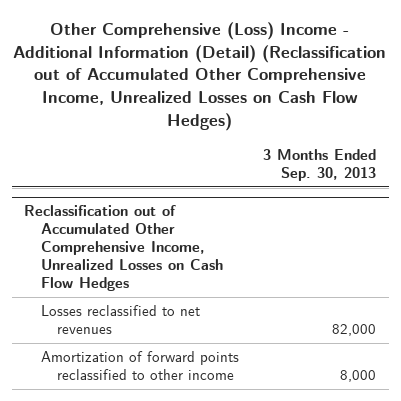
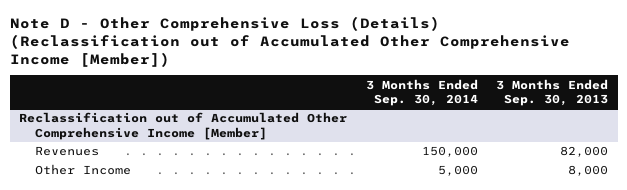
- Other Comprehensive (Loss) Income - Additional Information (Detail) (Reclassification out of Accumulated Other Comprehensive Income, Unrealized Losses on Cash Flow Hedges)
+ Note D - Other Comprehensive Loss (Details) (Reclassification out of Accumulated Other Comprehensive Income [Member])
- | 3 Months Ended Sep. 30, 2013
+ | 3 Months Ended Sep. 30, 2014 | 3 Months Ended Sep. 30, 2013
- Reclassification out of Accumulated Other Comprehensive Income, Unrealized Losses on Cash Flow Hedges
- Losses reclassified to net revenues | 82,000
- Amortization of forward points reclassified to other income | 8,000
+ Reclassification out of Accumulated Other Comprehensive Income [Member]
+ Revenues | 150,000 | 82,000
+ Other Income | 5,000 | 8,000

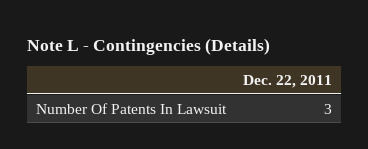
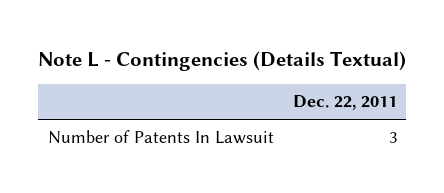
- Note L - Contingencies (Details)
+ Note L - Contingencies (Details Textual)
- Number Of Patents In Lawsuit | 3
+ Number of Patents In Lawsuit | 3

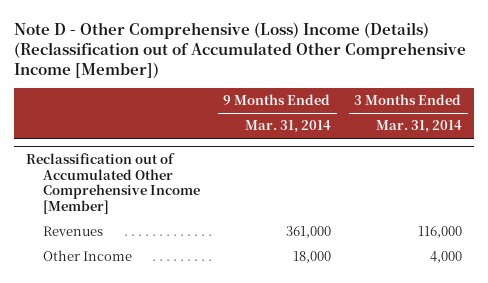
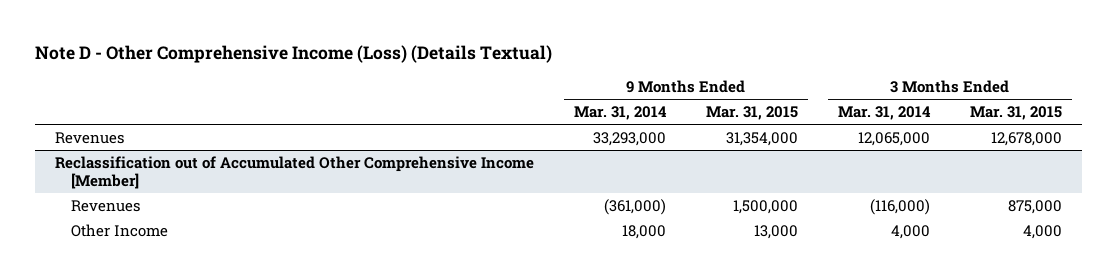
- Note D - Other Comprehensive (Loss) Income (Details) (Reclassification out of Accumulated Other Comprehensive Income [Member])
+ Note D - Other Comprehensive Income (Loss) (Details Textual)
- | 9 Months Ended Mar. 31, 2014 | 3 Months Ended Mar. 31, 2014
+ | 9 Months Ended Mar. 31, 2014 | 9 Months Ended Mar. 31, 2015 | 3 Months Ended Mar. 31, 2014 | 3 Months Ended Mar. 31, 2015
+ Revenues | 33,293,000 | 31,354,000 | 12,065,000 | 12,678,000
@ Reclassification out of Accumulated Other Comprehensive Income [Member]
- Revenues | 361,000 | 116,000
+ Revenues | (361,000) | 1,500,000 | (116,000) | 875,000

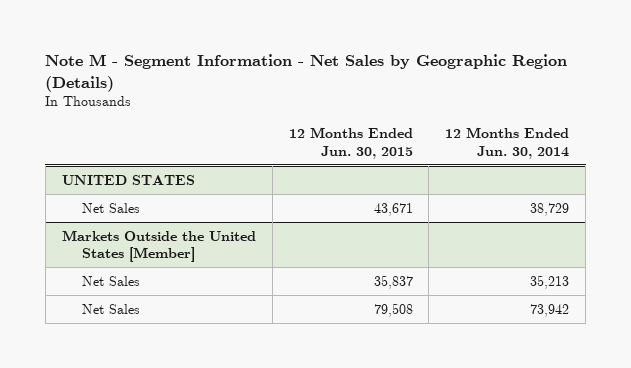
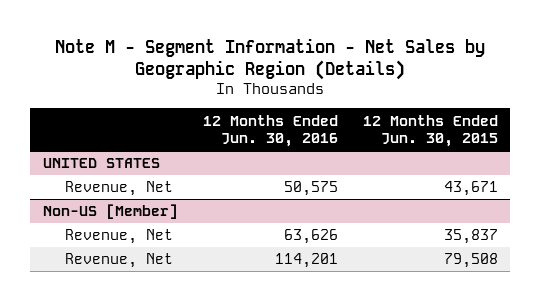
- | 12 Months Ended Jun. 30, 2015 | 12 Months Ended Jun. 30, 2014
+ | 12 Months Ended Jun. 30, 2016 | 12 Months Ended Jun. 30, 2015
@ UNITED STATES
- Net Sales | 43,671 | 38,729
- Markets Outside the United States [Member]
- Net Sales | 35,837 | 35,213
- Net Sales | 79,508 | 73,942
@ UNITED STATES
+ Revenue, Net | 50,575 | 43,671
+ Non-US [Member]
+ Revenue, Net | 63,626 | 35,837
+ Revenue, Net | 114,201 | 79,508

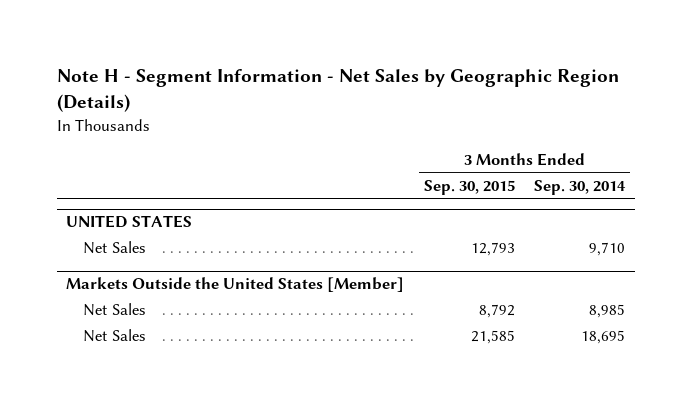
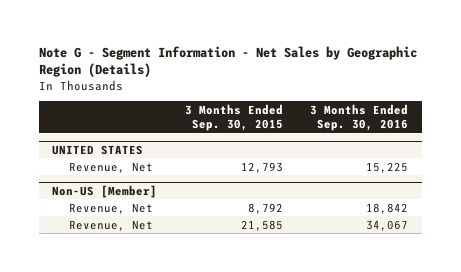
- Note H - Segment Information - Net Sales by Geographic Region (Details)
+ Note G - Segment Information - Net Sales by Geographic Region (Details)
- | 3 Months Ended Sep. 30, 2015 | 3 Months Ended Sep. 30, 2014
+ | 3 Months Ended Sep. 30, 2015 | 3 Months Ended Sep. 30, 2016
@ UNITED STATES
- Net Sales | 12,793 | 9,710
- Markets Outside the United States [Member]
- Net Sales | 8,792 | 8,985
- Net Sales | 21,585 | 18,695
@ UNITED STATES
+ Revenue, Net | 12,793 | 15,225
+ Non-US [Member]
+ Revenue, Net | 8,792 | 18,842
+ Revenue, Net | 21,585 | 34,067

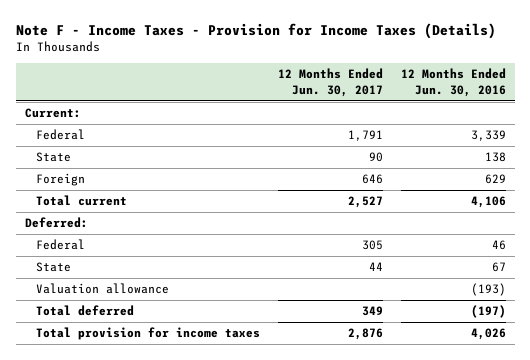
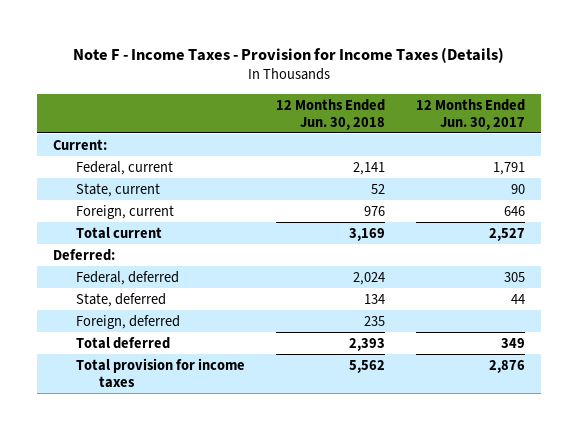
- | 12 Months Ended Jun. 30, 2017 | 12 Months Ended Jun. 30, 2016
+ | 12 Months Ended Jun. 30, 2018 | 12 Months Ended Jun. 30, 2017
- Federal | 1,791 | 3,339
- State | 90 | 138
- Foreign | 646 | 629
+ Federal, current | 2,141 | 1,791
+ State, current | 52 | 90
+ Foreign, current | 976 | 646
- Federal | 305 | 46
- State | 44 | 67
- Valuation allowance | | (193)
+ Federal, deferred | 2,024 | 305
+ State, deferred | 134 | 44
+ Foreign, deferred | 235 |

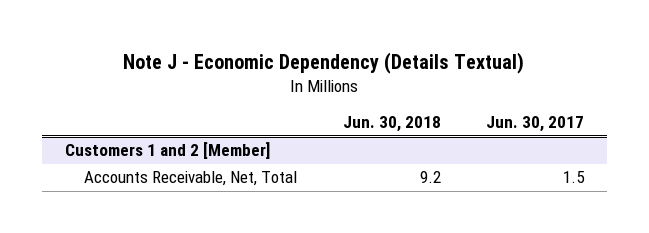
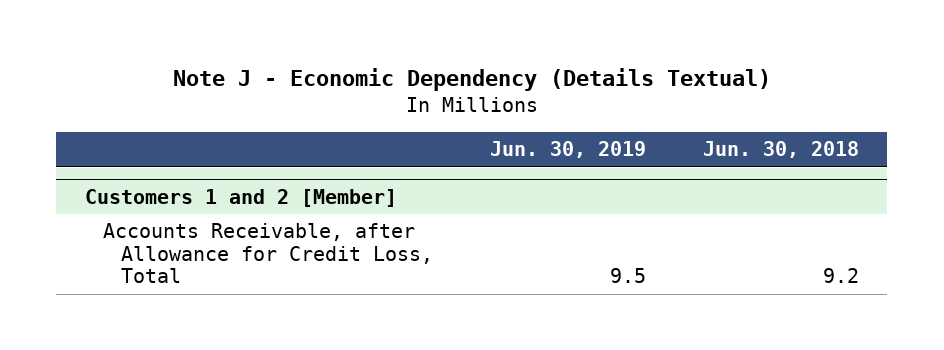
- | Jun. 30, 2018 | Jun. 30, 2017
+ | Jun. 30, 2019 | Jun. 30, 2018
@ Customers 1 and 2 [Member]
- Accounts Receivable, Net, Total | 9.2 | 1.5
+ Accounts Receivable, after Allowance for Credit Loss, Total | 9.5 | 9.2

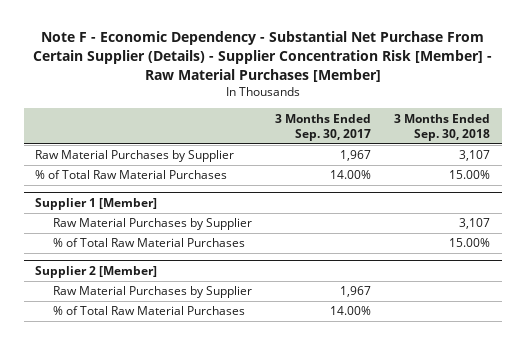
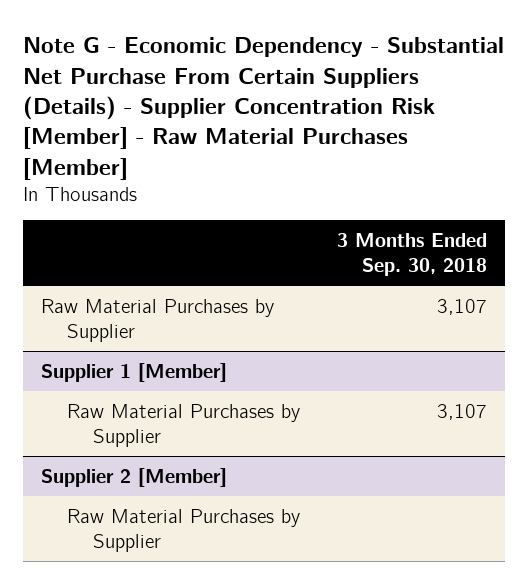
- Note F - Economic Dependency - Substantial Net Purchase From Certain Supplier (Details) - Supplier Concentration Risk [Member] - Raw Material Purchases [Member]
+ Note G - Economic Dependency - Substantial Net Purchase From Certain Suppliers (Details) - Supplier Concentration Risk [Member] - Raw Material Purchases [Member]
- | 3 Months Ended Sep. 30, 2017 | 3 Months Ended Sep. 30, 2018
+ | 3 Months Ended Sep. 30, 2018
- % of Total Raw Material Purchases | 14.00% | 15.00%
@ Supplier 1 [Member]
- % of Total Raw Material Purchases | | 15.00%
@ Supplier 2 [Member]
- % of Total Raw Material Purchases | 14.00% |

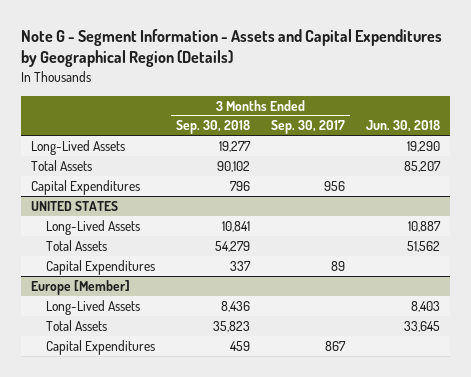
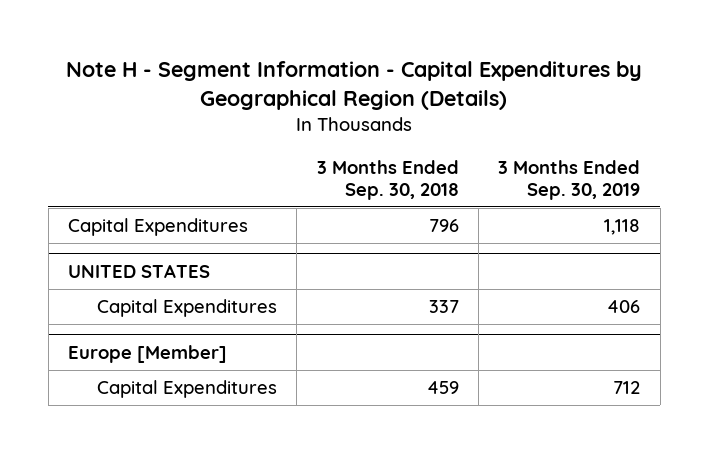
- Note G - Segment Information - Assets and Capital Expenditures by Geographical Region (Details)
+ Note H - Segment Information - Capital Expenditures by Geographical Region (Details)
- | 3 Months Ended Sep. 30, 2018 | 3 Months Ended Sep. 30, 2017 | Jun. 30, 2018
+ | 3 Months Ended Sep. 30, 2018 | 3 Months Ended Sep. 30, 2019
- Long-Lived Assets | 19,277 | | 19,290
- Total Assets | 90,102 | | 85,207
@ UNITED STATES
- Long-Lived Assets | 10,841 | | 10,887
- Total Assets | 54,279 | | 51,562
@ Europe [Member]
- Long-Lived Assets | 8,436 | | 8,403
- Total Assets | 35,823 | | 33,645

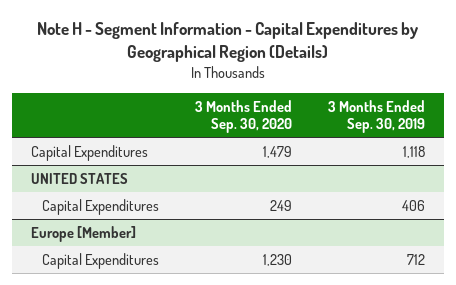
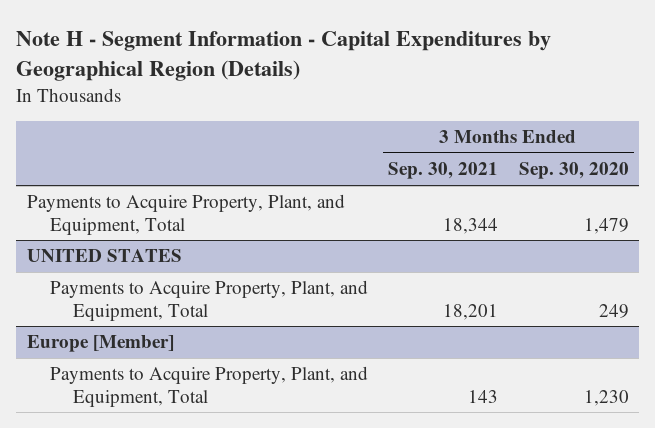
- | 3 Months Ended Sep. 30, 2020 | 3 Months Ended Sep. 30, 2019
+ | 3 Months Ended Sep. 30, 2021 | 3 Months Ended Sep. 30, 2020
- Capital Expenditures | 1,479 | 1,118
+ Payments to Acquire Property, Plant, and Equipment, Total | 18,344 | 1,479
@ UNITED STATES
- Capital Expenditures | 249 | 406
+ Payments to Acquire Property, Plant, and Equipment, Total | 18,201 | 249
@ Europe [Member]
- Capital Expenditures | 1,230 | 712
+ Payments to Acquire Property, Plant, and Equipment, Total | 143 | 1,230

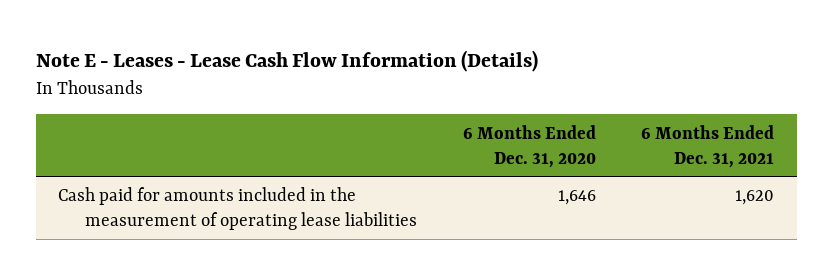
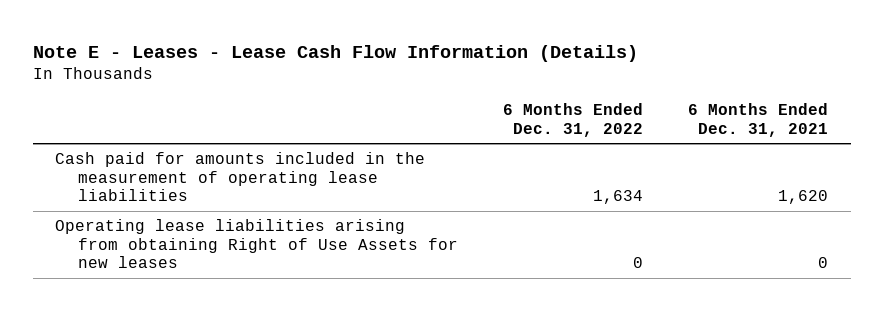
- | 6 Months Ended Dec. 31, 2020 | 6 Months Ended Dec. 31, 2021
+ | 6 Months Ended Dec. 31, 2022 | 6 Months Ended Dec. 31, 2021
+ Operating lease liabilities arising from obtaining Right of Use Assets for new leases | 0 | 0

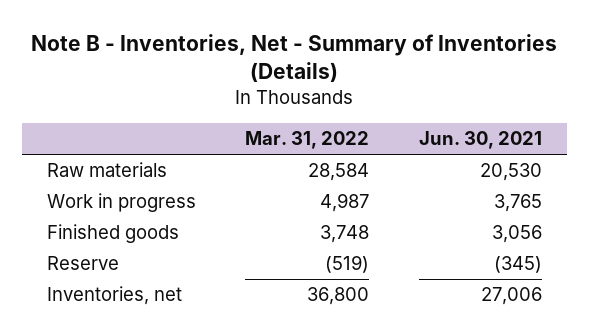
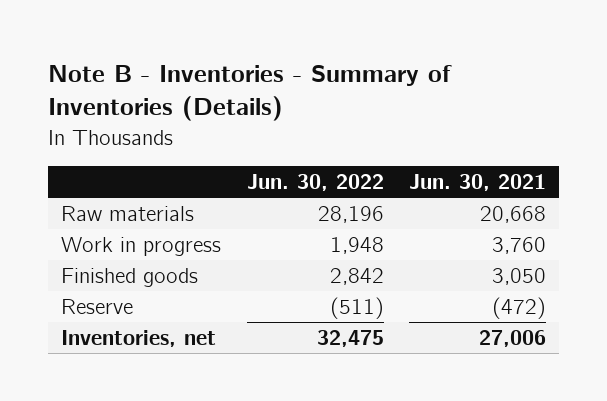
- Note B - Inventories, Net - Summary of Inventories (Details)
+ Note B - Inventories - Summary of Inventories (Details)
- | Mar. 31, 2022 | Jun. 30, 2021
+ | Jun. 30, 2022 | Jun. 30, 2021
- Raw materials | 28,584 | 20,530
- Work in progress | 4,987 | 3,765
- Finished goods | 3,748 | 3,056
- Reserve | (519) | (345)
+ Raw materials | 28,196 | 20,668
+ Work in progress | 1,948 | 3,760
+ Finished goods | 2,842 | 3,050
+ Reserve | (511) | (472)

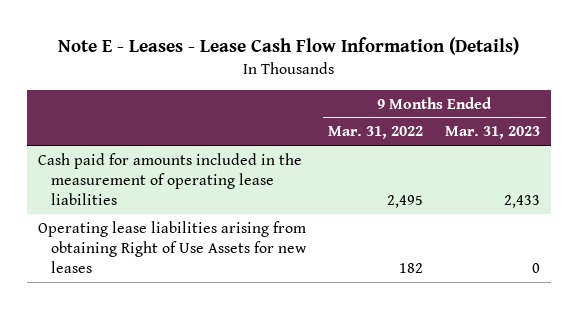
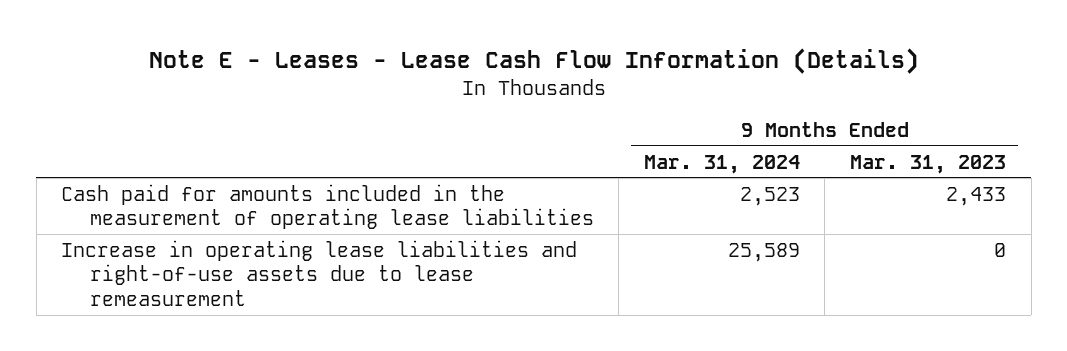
- | 9 Months Ended Mar. 31, 2022 | 9 Months Ended Mar. 31, 2023
+ | 9 Months Ended Mar. 31, 2024 | 9 Months Ended Mar. 31, 2023
- Operating lease liabilities arising from obtaining Right of Use Assets for new leases | 182 | 0
+ Increase in operating lease liabilities and right-of-use assets due to lease remeasurement | 25,589 | 0

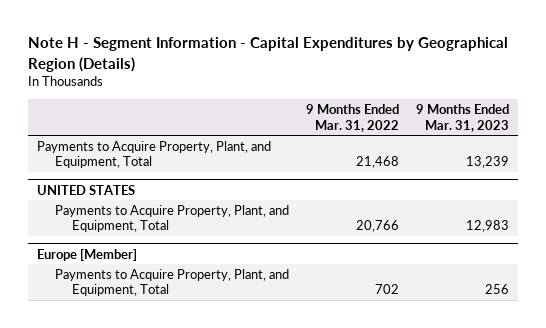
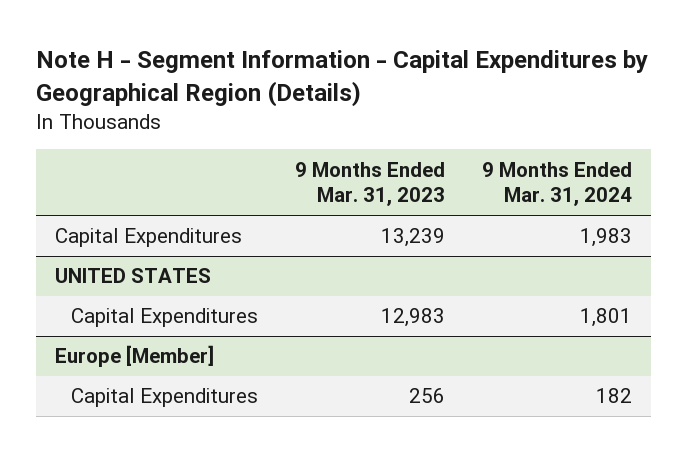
- | 9 Months Ended Mar. 31, 2022 | 9 Months Ended Mar. 31, 2023
+ | 9 Months Ended Mar. 31, 2023 | 9 Months Ended Mar. 31, 2024
- Payments to Acquire Property, Plant, and Equipment, Total | 21,468 | 13,239
+ Capital Expenditures | 13,239 | 1,983
@ UNITED STATES
- Payments to Acquire Property, Plant, and Equipment, Total | 20,766 | 12,983
+ Capital Expenditures | 12,983 | 1,801
@ Europe [Member]
- Payments to Acquire Property, Plant, and Equipment, Total | 702 | 256
+ Capital Expenditures | 256 | 182

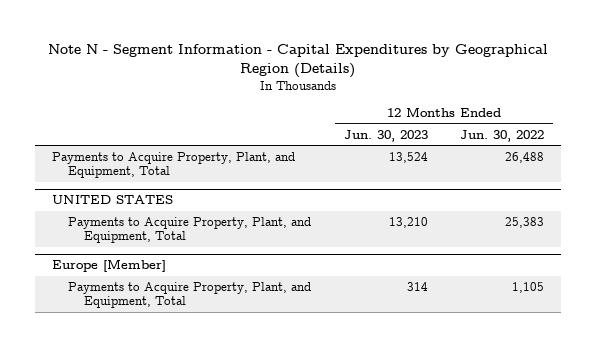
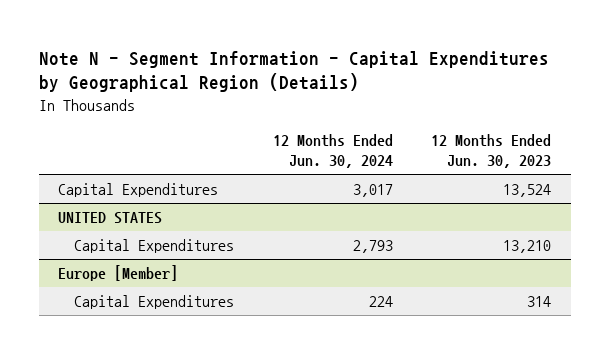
- | 12 Months Ended Jun. 30, 2023 | 12 Months Ended Jun. 30, 2022
+ | 12 Months Ended Jun. 30, 2024 | 12 Months Ended Jun. 30, 2023
- Payments to Acquire Property, Plant, and Equipment, Total | 13,524 | 26,488
+ Capital Expenditures | 3,017 | 13,524
@ UNITED STATES
- Payments to Acquire Property, Plant, and Equipment, Total | 13,210 | 25,383
+ Capital Expenditures | 2,793 | 13,210
@ Europe [Member]
- Payments to Acquire Property, Plant, and Equipment, Total | 314 | 1,105
+ Capital Expenditures | 224 | 314

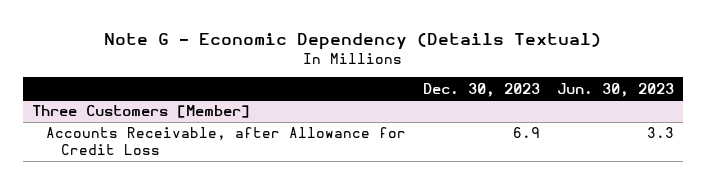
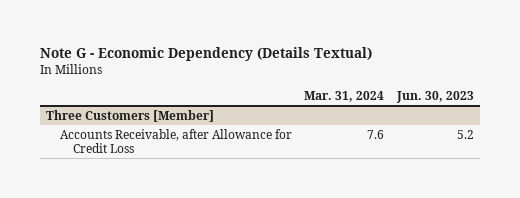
- | Dec. 30, 2023 | Jun. 30, 2023
+ | Mar. 31, 2024 | Jun. 30, 2023
@ Three Customers [Member]
- Accounts Receivable, after Allowance for Credit Loss | 6.9 | 3.3
+ Accounts Receivable, after Allowance for Credit Loss | 7.6 | 5.2

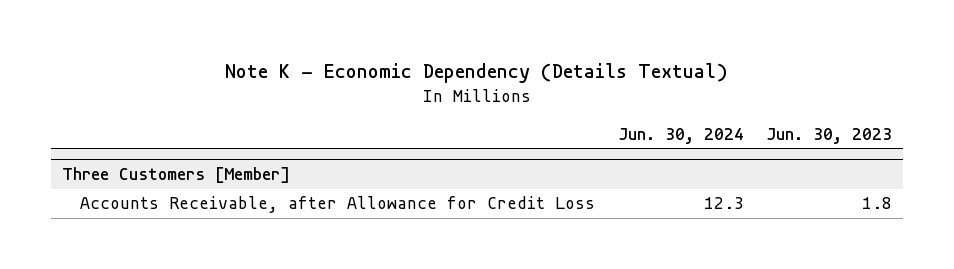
- Note G - Economic Dependency (Details Textual)
+ Note K - Economic Dependency (Details Textual)
- | Mar. 31, 2024 | Jun. 30, 2023
+ | Jun. 30, 2024 | Jun. 30, 2023
@ Three Customers [Member]
- Accounts Receivable, after Allowance for Credit Loss | 7.6 | 5.2
+ Accounts Receivable, after Allowance for Credit Loss | 12.3 | 1.8

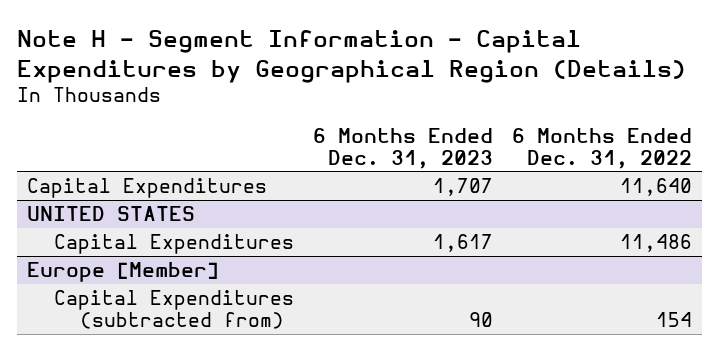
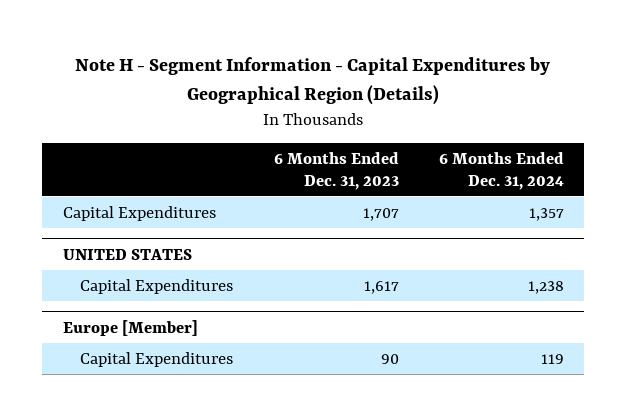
- | 6 Months Ended Dec. 31, 2023 | 6 Months Ended Dec. 31, 2022
+ | 6 Months Ended Dec. 31, 2023 | 6 Months Ended Dec. 31, 2024
@ Europe [Member]
- Capital Expenditures (subtracted from) | 90 | 154
+ Capital Expenditures | 90 | 119

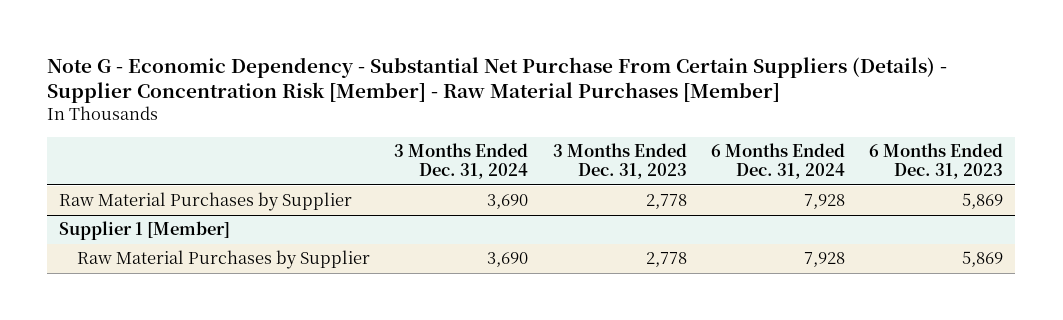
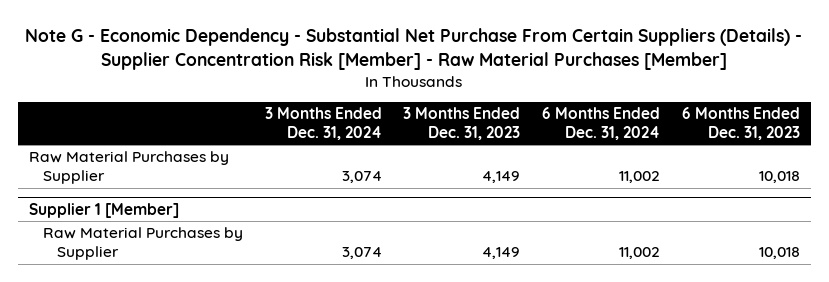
- Raw Material Purchases by Supplier | 3,690 | 2,778 | 7,928 | 5,869
+ Raw Material Purchases by Supplier | 3,074 | 4,149 | 11,002 | 10,018
@ Supplier 1 [Member]
- Raw Material Purchases by Supplier | 3,690 | 2,778 | 7,928 | 5,869
+ Raw Material Purchases by Supplier | 3,074 | 4,149 | 11,002 | 10,018

